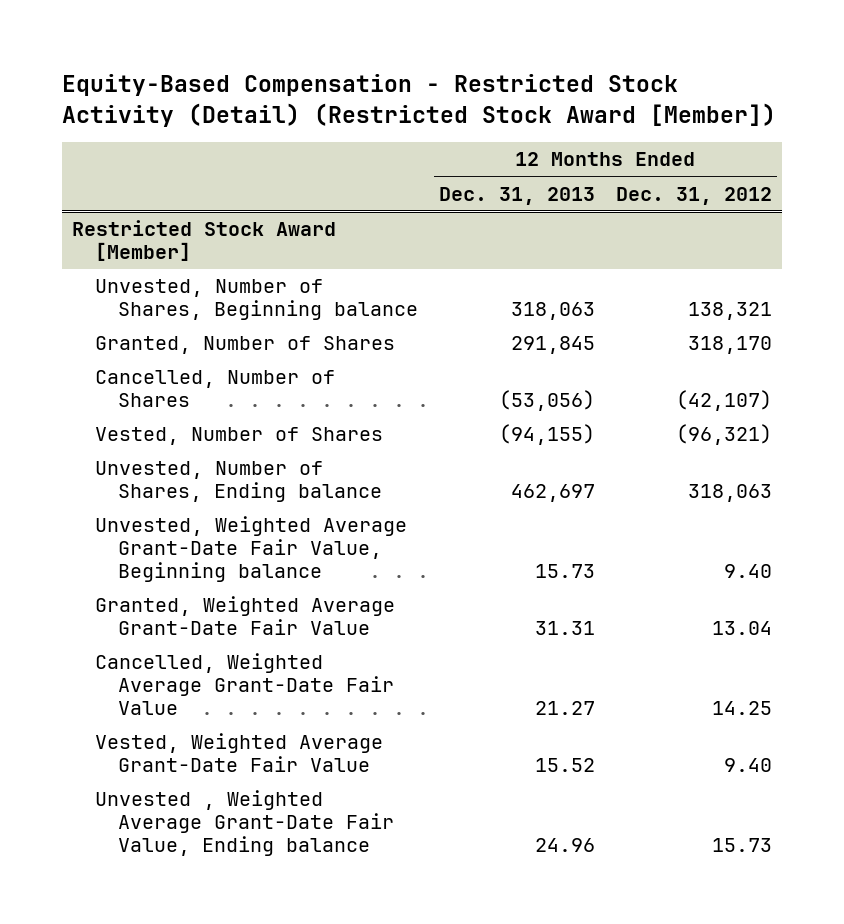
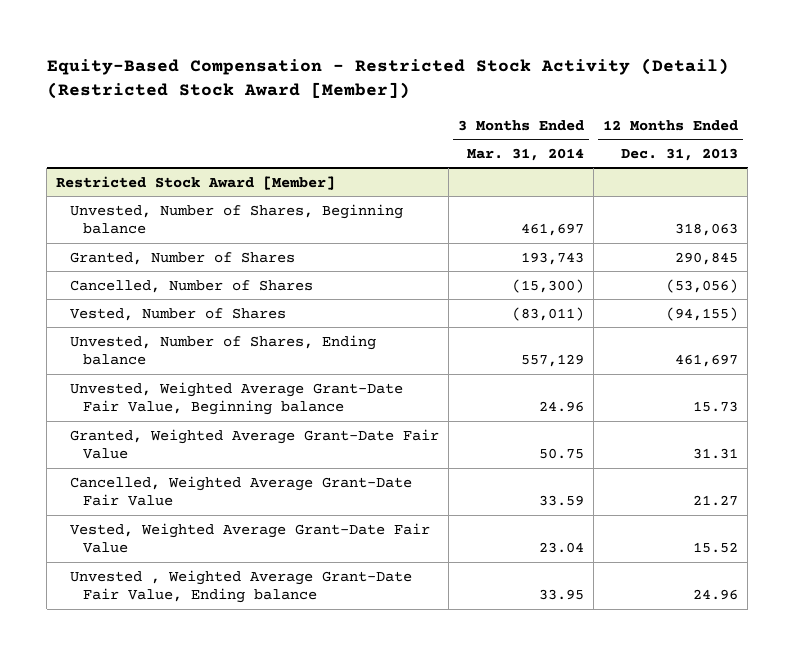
- | 12 Months Ended Dec. 31, 2013 | 12 Months Ended Dec. 31, 2012
+ | 3 Months Ended Mar. 31, 2014 | 12 Months Ended Dec. 31, 2013
@ Restricted Stock Award [Member]
- Granted, Number of Shares | 291,845 | 318,170
+ Granted, Number of Shares | 193,743 | 290,845
- Unvested, Number of Shares, Ending balance | 462,697 | 318,063
+ Unvested, Number of Shares, Ending balance | 557,129 | 461,697

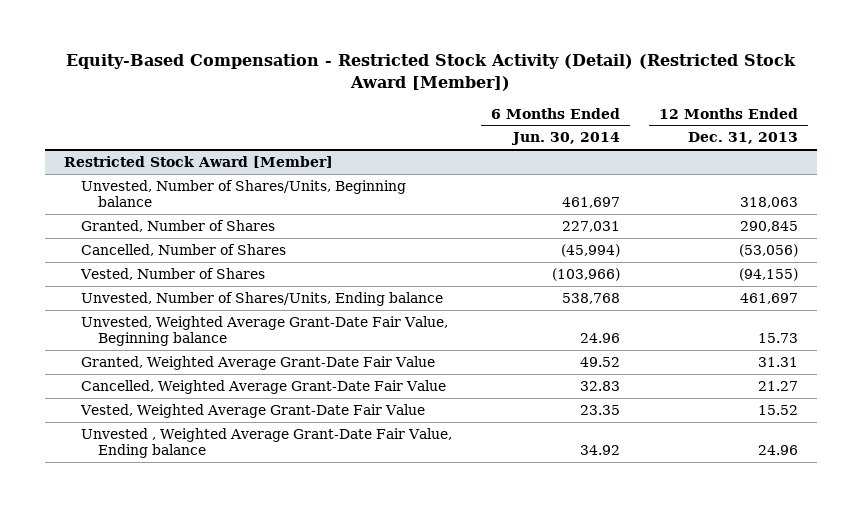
- | 3 Months Ended Mar. 31, 2014 | 12 Months Ended Dec. 31, 2013
+ | 6 Months Ended Jun. 30, 2014 | 12 Months Ended Dec. 31, 2013
@ Restricted Stock Award [Member]
- Unvested, Number of Shares, Beginning balance | 461,697 | 318,063
+ Unvested, Number of Shares/Units, Beginning balance | 461,697 | 318,063
- Unvested, Number of Shares, Ending balance | 557,129 | 461,697
+ Unvested, Number of Shares/Units, Ending balance | 538,768 | 461,697

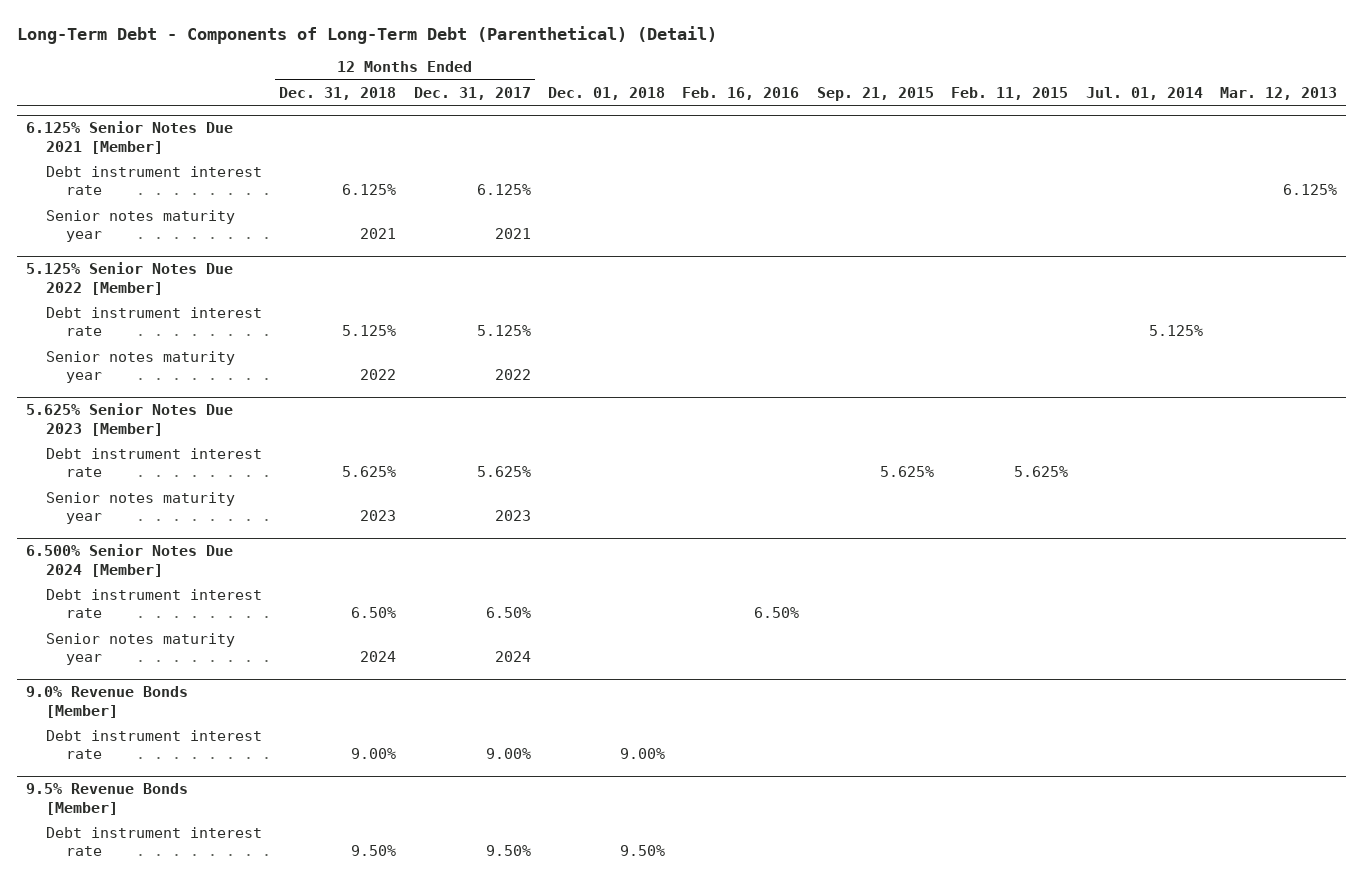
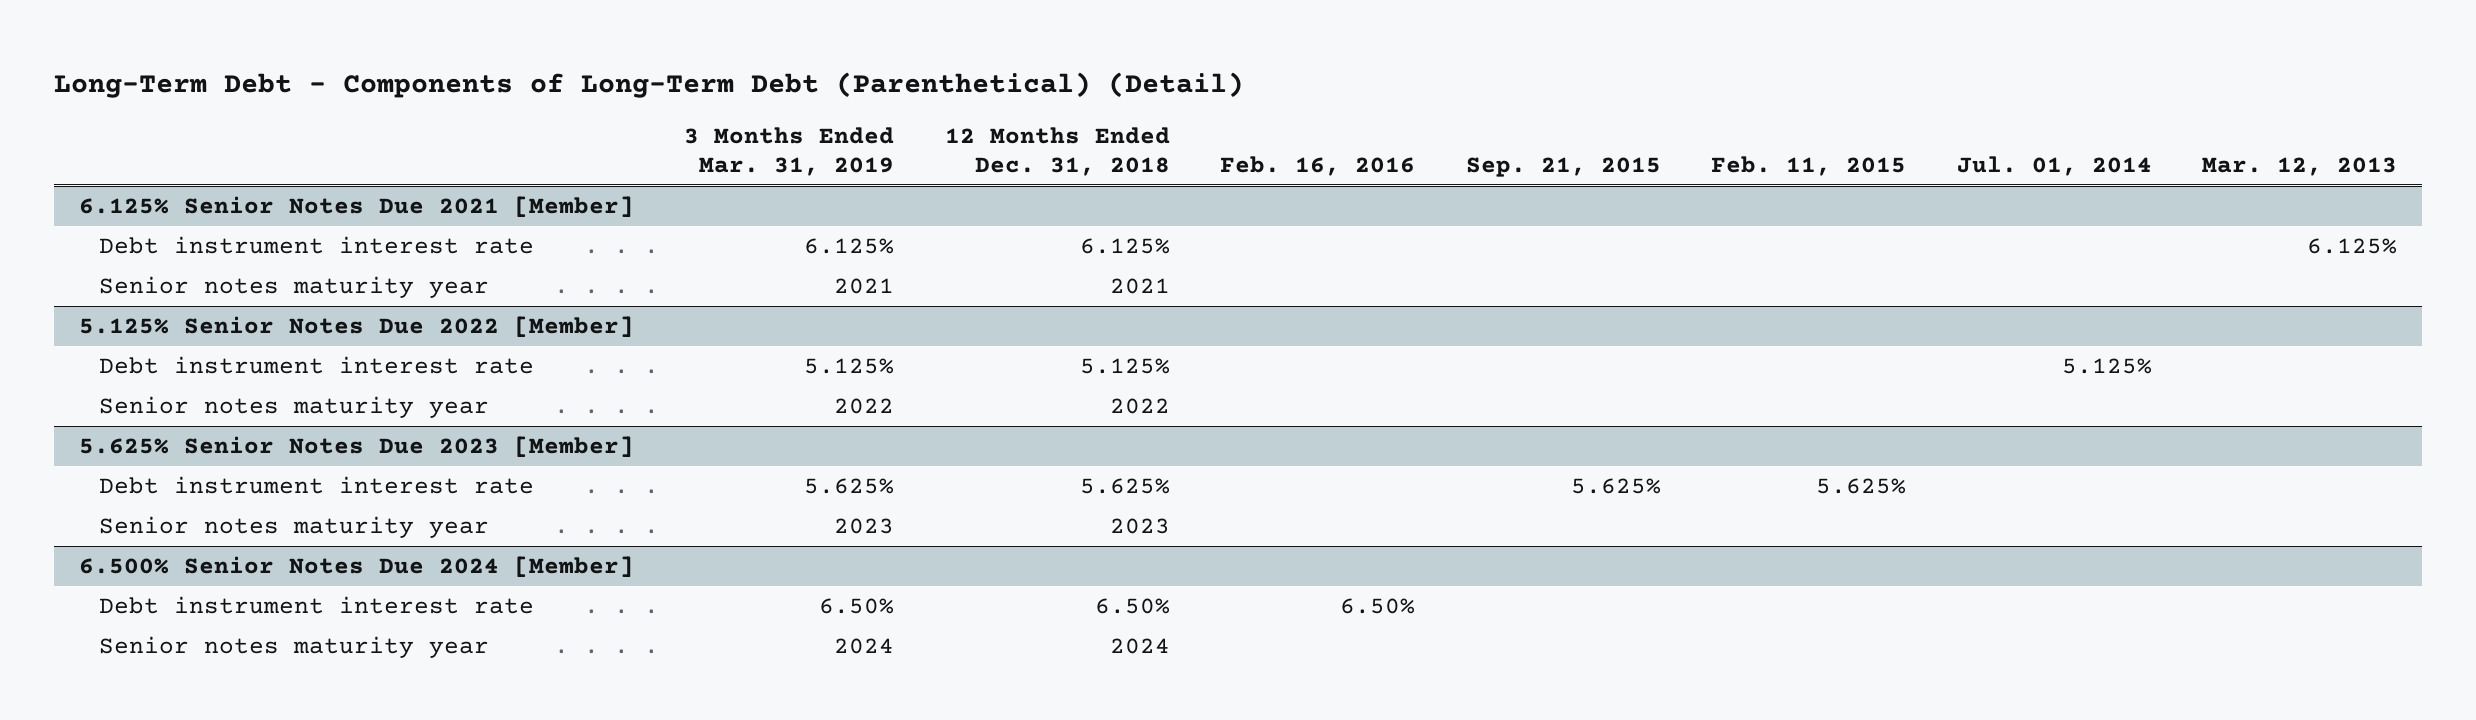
- | 12 Months Ended Dec. 31, 2018 | 12 Months Ended Dec. 31, 2017 | Dec. 01, 2018 | Feb. 16, 2016 | Sep. 21, 2015 | Feb. 11, 2015 | Jul. 01, 2014 | Mar. 12, 2013
+ | 3 Months Ended Mar. 31, 2019 | 12 Months Ended Dec. 31, 2018 | Feb. 16, 2016 | Sep. 21, 2015 | Feb. 11, 2015 | Jul. 01, 2014 | Mar. 12, 2013
- 9.0% Revenue Bonds [Member]
- Debt instrument interest rate | 9.00% | 9.00% | 9.00% | | | | |
- 9.5% Revenue Bonds [Member]
- Debt instrument interest rate | 9.50% | 9.50% | 9.50% | | | | |

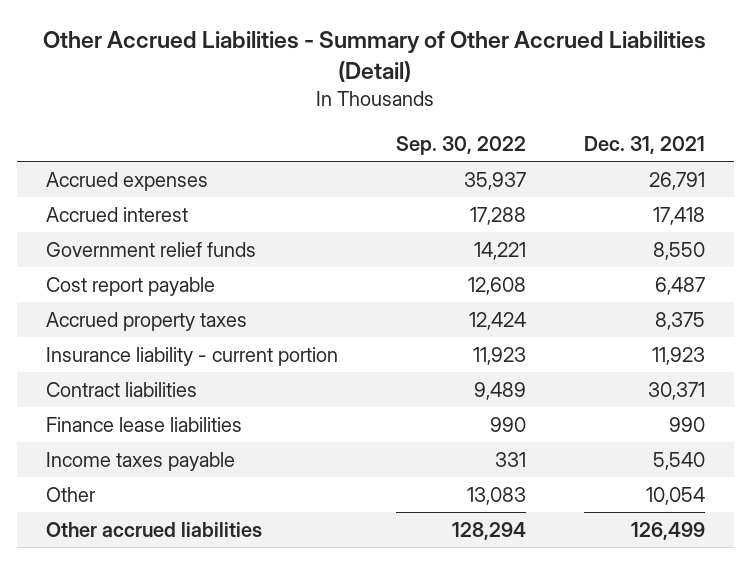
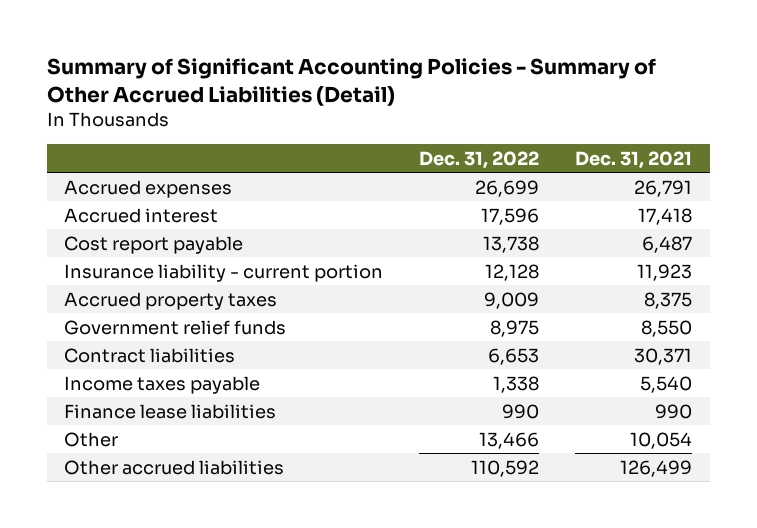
- Other Accrued Liabilities - Summary of Other Accrued Liabilities (Detail)
+ Summary of Significant Accounting Policies - Summary of Other Accrued Liabilities (Detail)
- | Sep. 30, 2022 | Dec. 31, 2021
+ | Dec. 31, 2022 | Dec. 31, 2021
moved down: Accrued property taxes | 9,009 | 8,375
moved down: Government relief funds | 8,975 | 8,550
moved down: Finance lease liabilities | 990 | 990

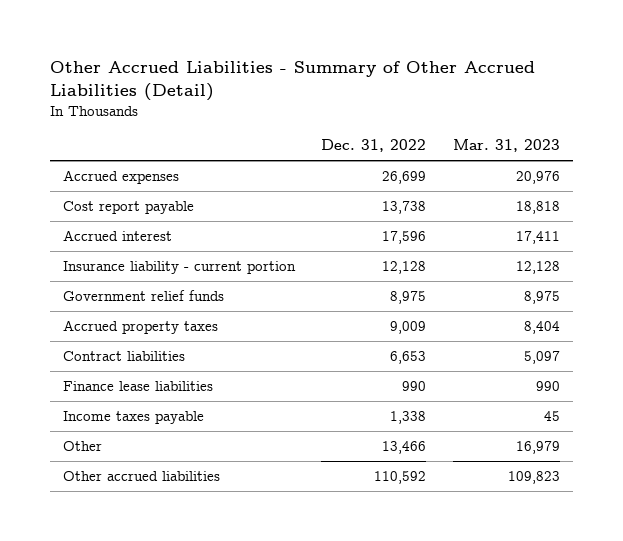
- Summary of Significant Accounting Policies - Summary of Other Accrued Liabilities (Detail)
+ Other Accrued Liabilities - Summary of Other Accrued Liabilities (Detail)
- | Dec. 31, 2022 | Dec. 31, 2021
+ | Dec. 31, 2022 | Mar. 31, 2023
moved down: Accrued interest | 17,596 | 17,411
moved down: Accrued property taxes | 9,009 | 8,404
moved down: Income taxes payable | 1,338 | 45

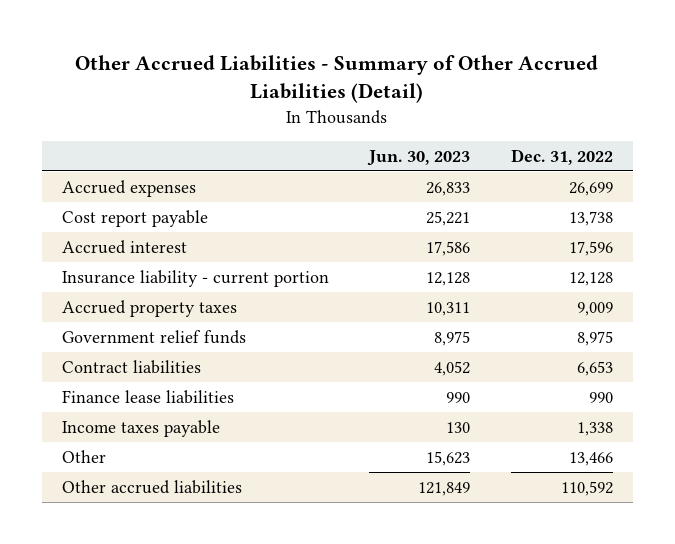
- | Dec. 31, 2022 | Mar. 31, 2023
+ | Jun. 30, 2023 | Dec. 31, 2022
moved down: Government relief funds | 8,975 | 8,975

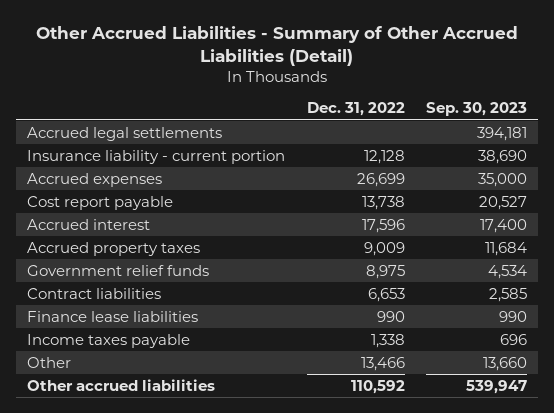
- | Jun. 30, 2023 | Dec. 31, 2022
+ | Dec. 31, 2022 | Sep. 30, 2023
+ Accrued legal settlements | | 394,181
moved up: Insurance liability - current portion | 12,128 | 38,690

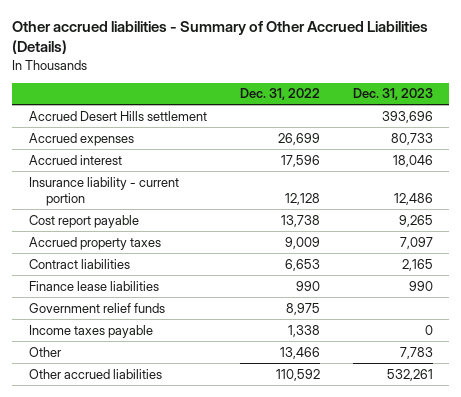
- Other Accrued Liabilities - Summary of Other Accrued Liabilities (Detail)
+ Other accrued liabilities - Summary of Other Accrued Liabilities (Details)
- | Dec. 31, 2022 | Sep. 30, 2023
+ | Dec. 31, 2022 | Dec. 31, 2023
- Accrued legal settlements | | 394,181
+ Accrued Desert Hills settlement | | 393,696
moved down: Insurance liability - current portion | 12,128 | 12,486
moved down: Cost report payable | 13,738 | 9,265
moved down: Government relief funds | 8,975 |

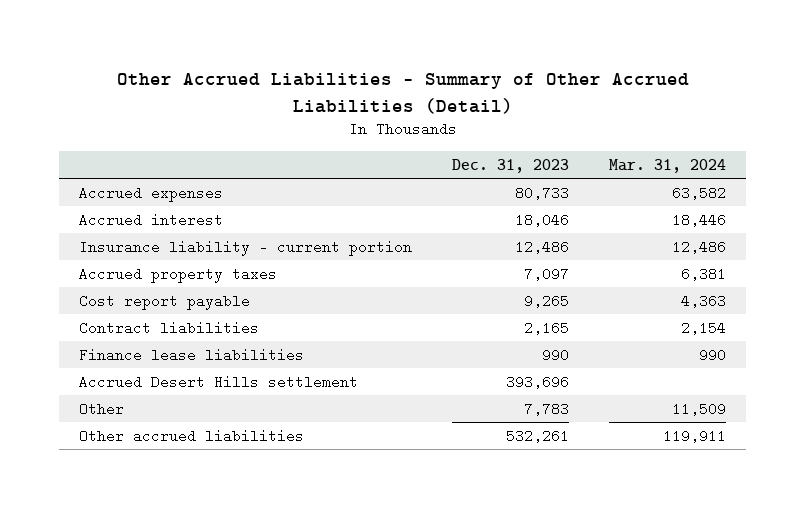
- Other accrued liabilities - Summary of Other Accrued Liabilities (Details)
+ Other Accrued Liabilities - Summary of Other Accrued Liabilities (Detail)
- | Dec. 31, 2022 | Dec. 31, 2023
+ | Dec. 31, 2023 | Mar. 31, 2024
moved down: Cost report payable | 9,265 | 4,363
- Government relief funds | 8,975 |
- Income taxes payable | 1,338 | 0
moved down: Accrued Desert Hills settlement | 393,696 |

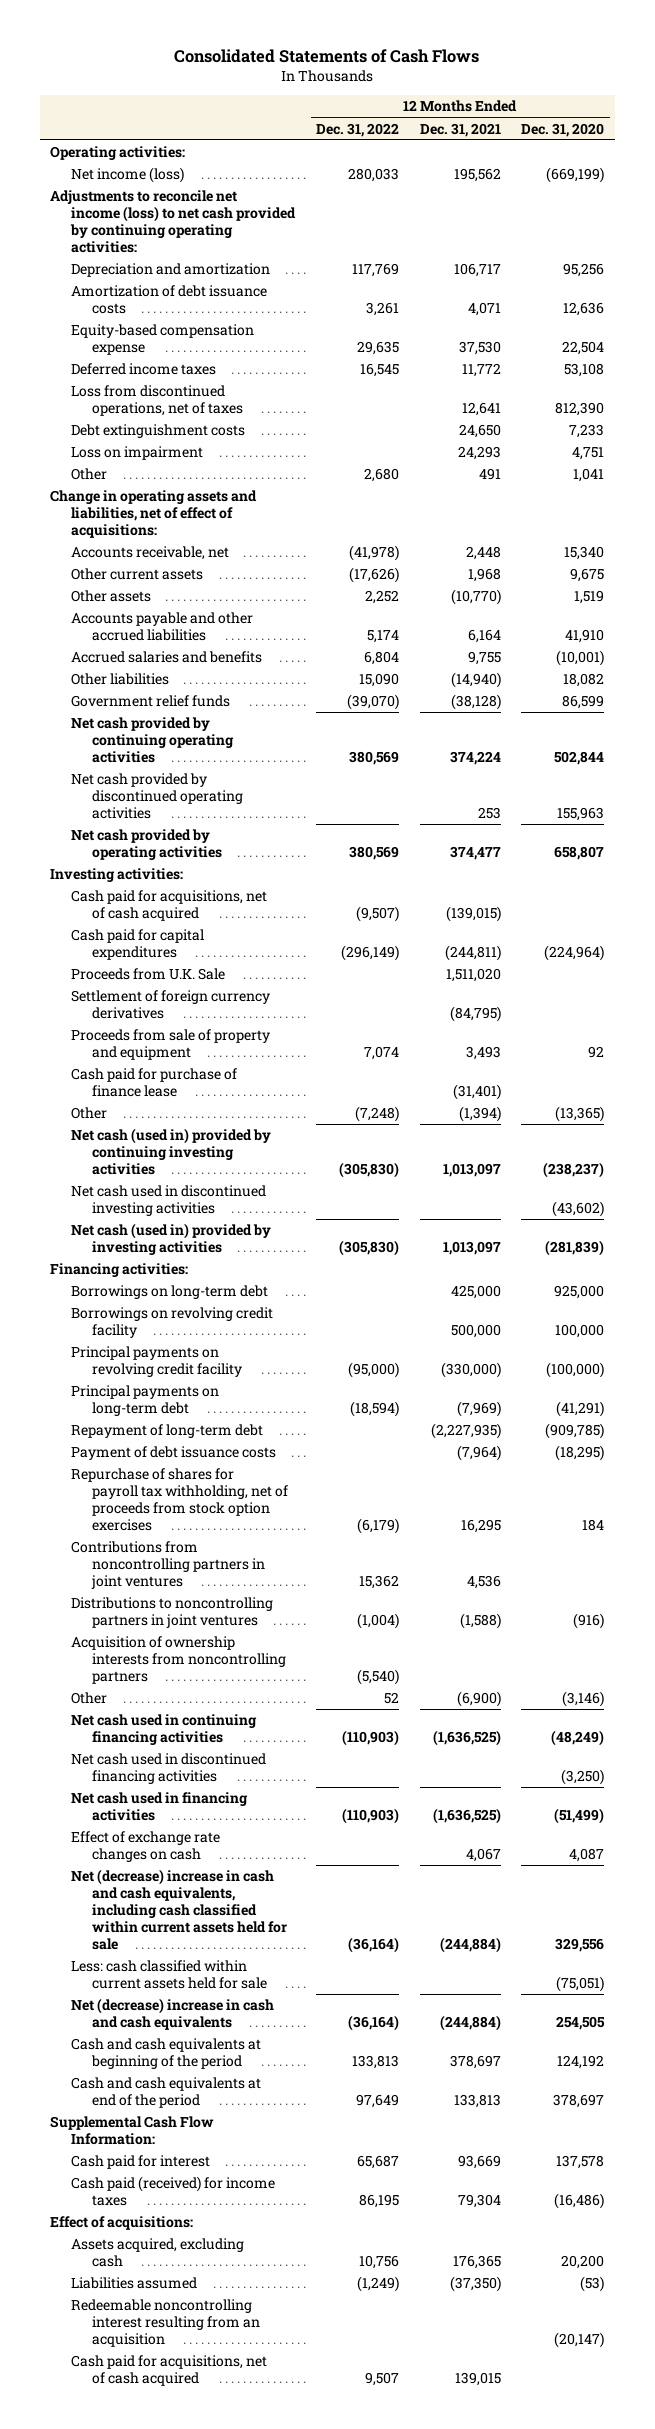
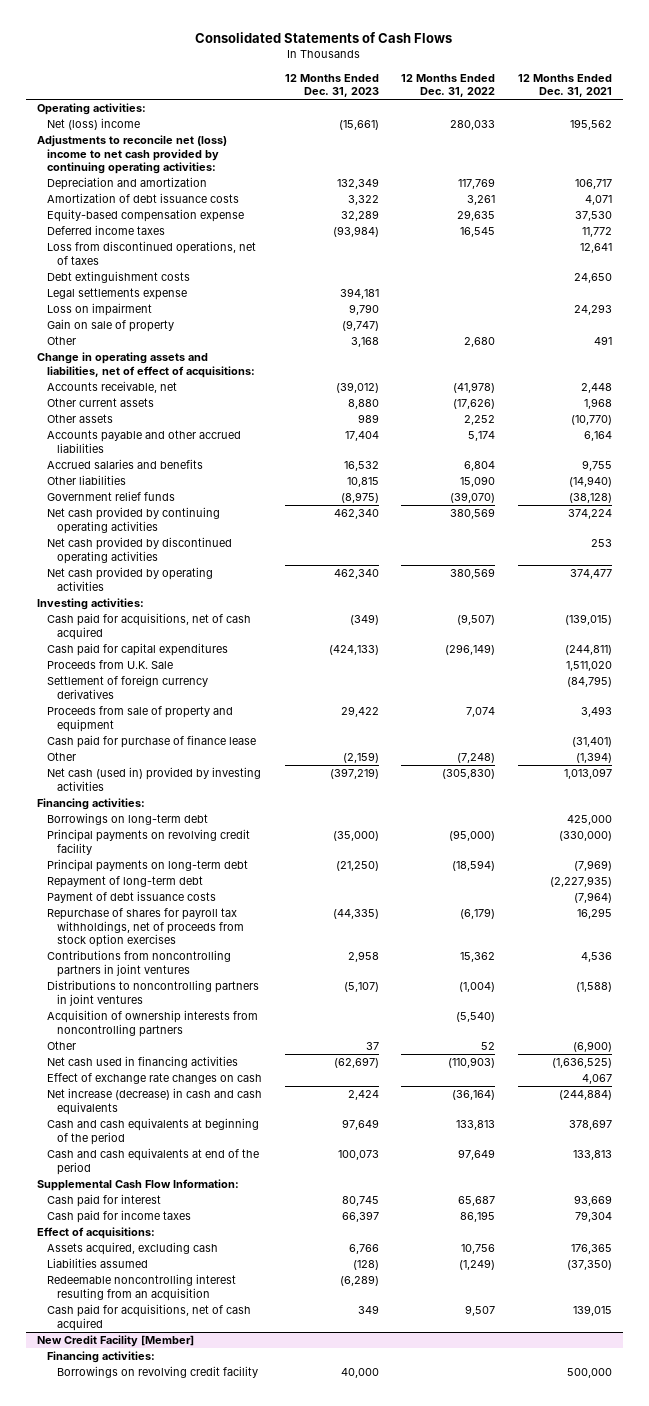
- | 12 Months Ended Dec. 31, 2022 | 12 Months Ended Dec. 31, 2021 | 12 Months Ended Dec. 31, 2020
+ | 12 Months Ended Dec. 31, 2023 | 12 Months Ended Dec. 31, 2022 | 12 Months Ended Dec. 31, 2021
- Net income (loss) | 280,033 | 195,562 | (669,199)
- Adjustments to reconcile net income (loss) to net cash provided by continuing operating activities:
+ Net (loss) income | (15,661) | 280,033 | 195,562
+ Adjustments to reconcile net (loss) income to net cash provided by continuing operating activities:
+ Legal settlements expense | 394,181 | |
+ Gain on sale of property | (9,747) | |
- Net cash (used in) provided by continuing investing activities | (305,830) | 1,013,097 | (238,237)
- Net cash used in discontinued investing activities | | | (43,602)
- Borrowings on revolving credit facility | | 500,000 | 100,000
- Repurchase of shares for payroll tax withholding, net of proceeds from stock option exercises | (6,179) | 16,295 | 184
+ Repurchase of shares for payroll tax withholdings, net of proceeds from stock option exercises | (44,335) | (6,179) | 16,295
- Net cash used in continuing financing activities | (110,903) | (1,636,525) | (48,249)
- Net cash used in discontinued financing activities | | | (3,250)
- Net (decrease) increase in cash and cash equivalents, including cash classified within current assets held for sale | (36,164) | (244,884) | 329,556
- Less: cash classified within current assets held for sale | | | (75,051)
- Net (decrease) increase in cash and cash equivalents | (36,164) | (244,884) | 254,505
+ Net increase (decrease) in cash and cash equivalents | 2,424 | (36,164) | (244,884)
- Cash paid (received) for income taxes | 86,195 | 79,304 | (16,486)
+ Cash paid for income taxes | 66,397 | 86,195 | 79,304
+ New Credit Facility [Member]
+ Financing activities:
+ Borrowings on revolving credit facility | 40,000 | | 500,000

